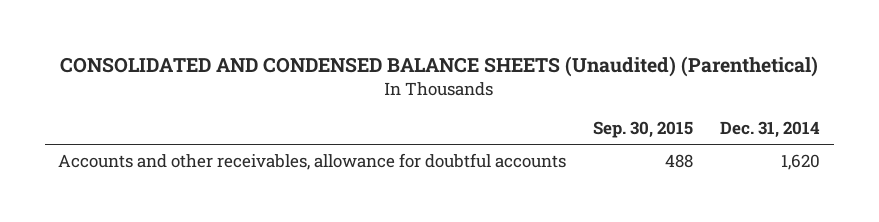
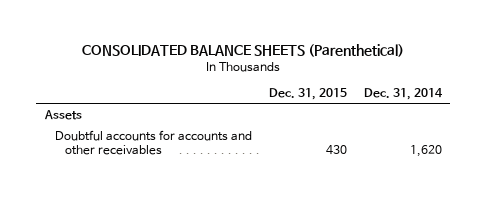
- CONSOLIDATED AND CONDENSED BALANCE SHEETS (Unaudited) (Parenthetical)
+ CONSOLIDATED BALANCE SHEETS (Parenthetical)
- | Sep. 30, 2015 | Dec. 31, 2014
+ | Dec. 31, 2015 | Dec. 31, 2014
- Accounts and other receivables, allowance for doubtful accounts | 488 | 1,620
+ Assets
+ Doubtful accounts for accounts and other receivables | 430 | 1,620

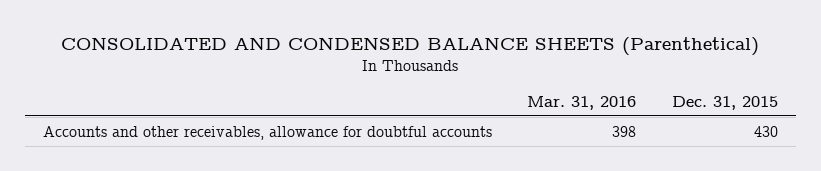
- CONSOLIDATED BALANCE SHEETS (Parenthetical)
+ CONSOLIDATED AND CONDENSED BALANCE SHEETS (Parenthetical)
- | Dec. 31, 2015 | Dec. 31, 2014
+ | Mar. 31, 2016 | Dec. 31, 2015
- Assets
- Doubtful accounts for accounts and other receivables | 430 | 1,620
+ Accounts and other receivables, allowance for doubtful accounts | 398 | 430

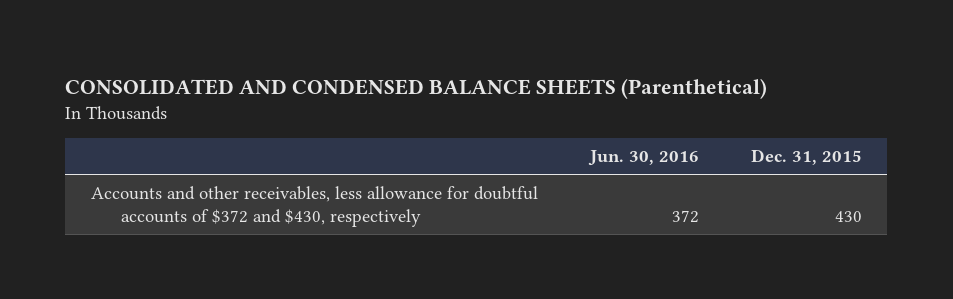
- | Mar. 31, 2016 | Dec. 31, 2015
+ | Jun. 30, 2016 | Dec. 31, 2015
- Accounts and other receivables, allowance for doubtful accounts | 398 | 430
+ Accounts and other receivables, less allowance for doubtful accounts of $372 and $430, respectively | 372 | 430

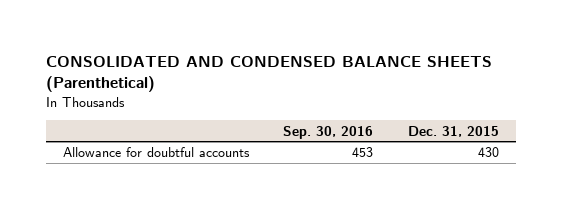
- | Jun. 30, 2016 | Dec. 31, 2015
+ | Sep. 30, 2016 | Dec. 31, 2015
- Accounts and other receivables, less allowance for doubtful accounts of $372 and $430, respectively | 372 | 430
+ Allowance for doubtful accounts | 453 | 430

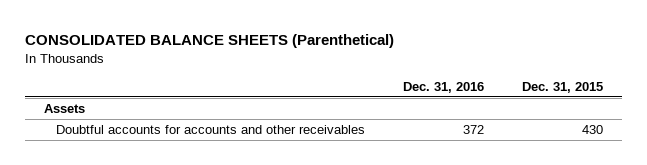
- CONSOLIDATED AND CONDENSED BALANCE SHEETS (Parenthetical)
+ CONSOLIDATED BALANCE SHEETS (Parenthetical)
- | Sep. 30, 2016 | Dec. 31, 2015
+ | Dec. 31, 2016 | Dec. 31, 2015
- Allowance for doubtful accounts | 453 | 430
+ Assets
+ Doubtful accounts for accounts and other receivables | 372 | 430

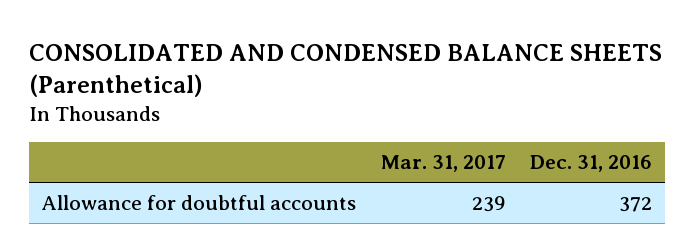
- CONSOLIDATED BALANCE SHEETS (Parenthetical)
+ CONSOLIDATED AND CONDENSED BALANCE SHEETS (Parenthetical)
- | Dec. 31, 2016 | Dec. 31, 2015
+ | Mar. 31, 2017 | Dec. 31, 2016
- Assets
- Doubtful accounts for accounts and other receivables | 372 | 430
+ Allowance for doubtful accounts | 239 | 372

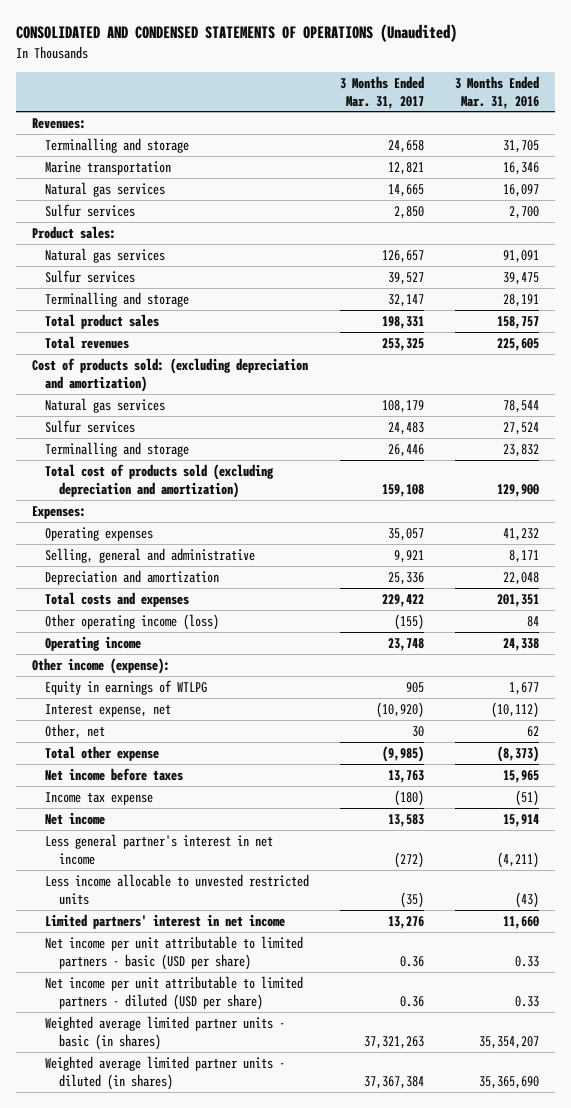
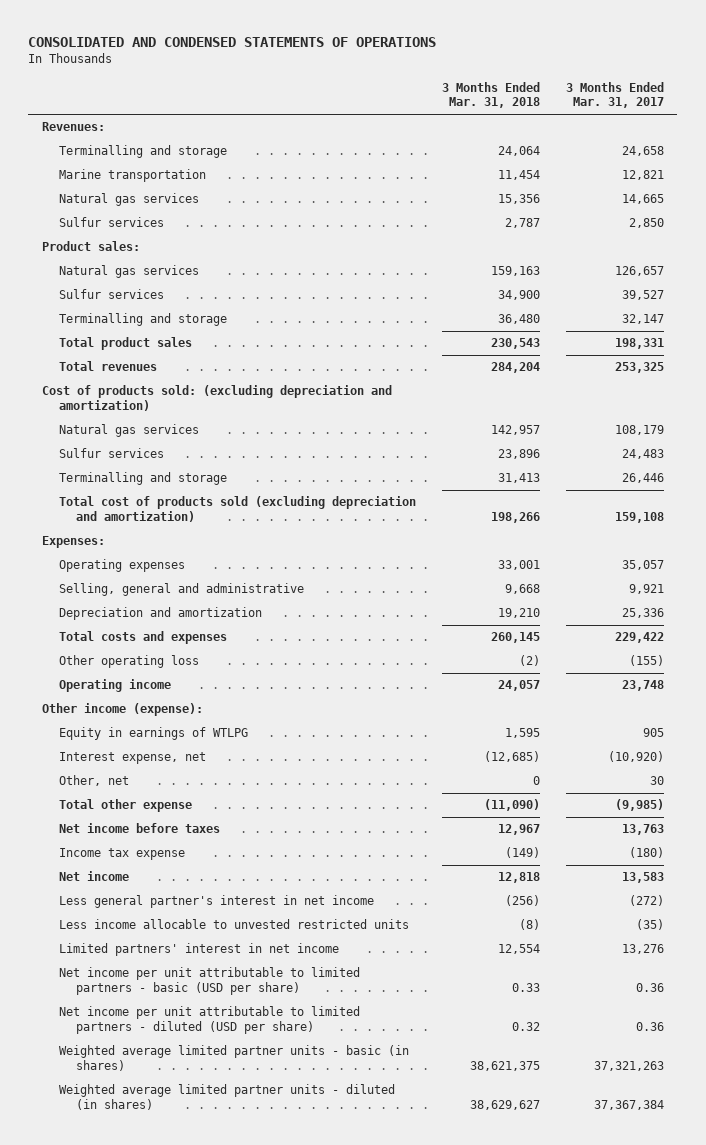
- CONSOLIDATED AND CONDENSED STATEMENTS OF OPERATIONS (Unaudited)
+ CONSOLIDATED AND CONDENSED STATEMENTS OF OPERATIONS
- | 3 Months Ended Mar. 31, 2017 | 3 Months Ended Mar. 31, 2016
+ | 3 Months Ended Mar. 31, 2018 | 3 Months Ended Mar. 31, 2017
- Other operating income (loss) | (155) | 84
+ Other operating loss | (2) | (155)

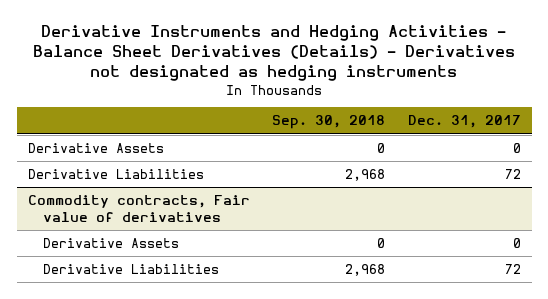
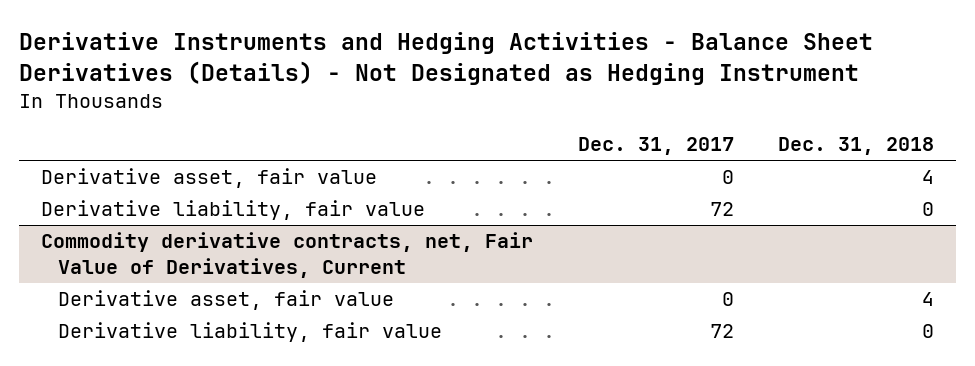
- Derivative Instruments and Hedging Activities - Balance Sheet Derivatives (Details) - Derivatives not designated as hedging instruments
+ Derivative Instruments and Hedging Activities - Balance Sheet Derivatives (Details) - Not Designated as Hedging Instrument
- | Sep. 30, 2018 | Dec. 31, 2017
+ | Dec. 31, 2017 | Dec. 31, 2018
- Derivative Assets | 0 | 0
- Derivative Liabilities | 2,968 | 72
- Commodity contracts, Fair value of derivatives
- Derivative Assets | 0 | 0
- Derivative Liabilities | 2,968 | 72
+ Derivative asset, fair value | 0 | 4
+ Derivative liability, fair value | 72 | 0
+ Commodity derivative contracts, net, Fair Value of Derivatives, Current
+ Derivative asset, fair value | 0 | 4
+ Derivative liability, fair value | 72 | 0

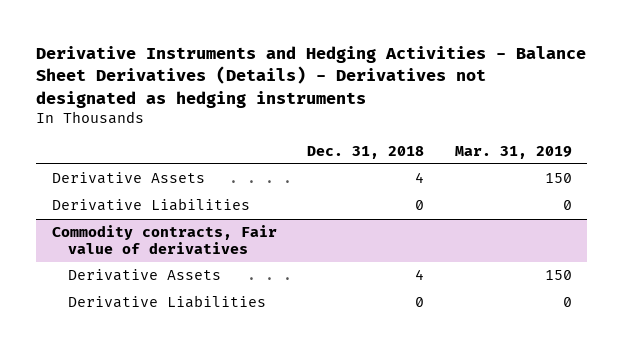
- Derivative Instruments and Hedging Activities - Balance Sheet Derivatives (Details) - Not Designated as Hedging Instrument
+ Derivative Instruments and Hedging Activities - Balance Sheet Derivatives (Details) - Derivatives not designated as hedging instruments
- | Dec. 31, 2017 | Dec. 31, 2018
+ | Dec. 31, 2018 | Mar. 31, 2019
- Derivative asset, fair value | 0 | 4
- Derivative liability, fair value | 72 | 0
- Commodity derivative contracts, net, Fair Value of Derivatives, Current
- Derivative asset, fair value | 0 | 4
- Derivative liability, fair value | 72 | 0
+ Derivative Assets | 4 | 150
+ Derivative Liabilities | 0 | 0
+ Commodity contracts, Fair value of derivatives
+ Derivative Assets | 4 | 150
+ Derivative Liabilities | 0 | 0

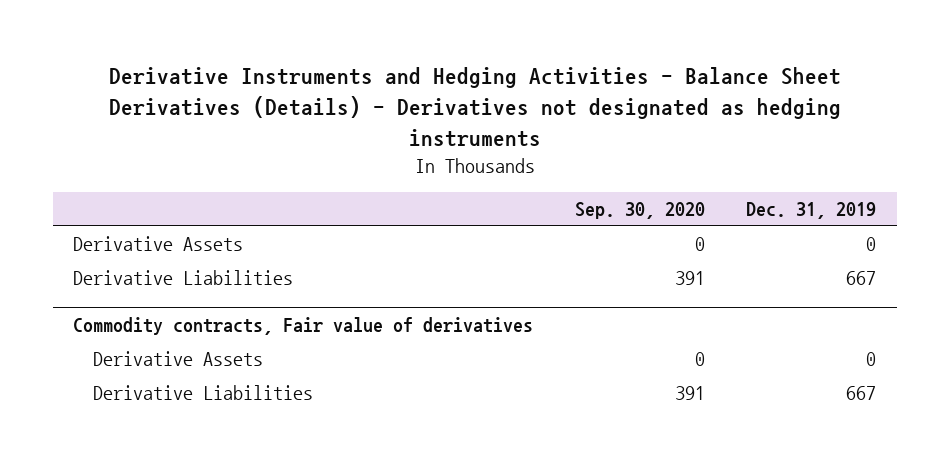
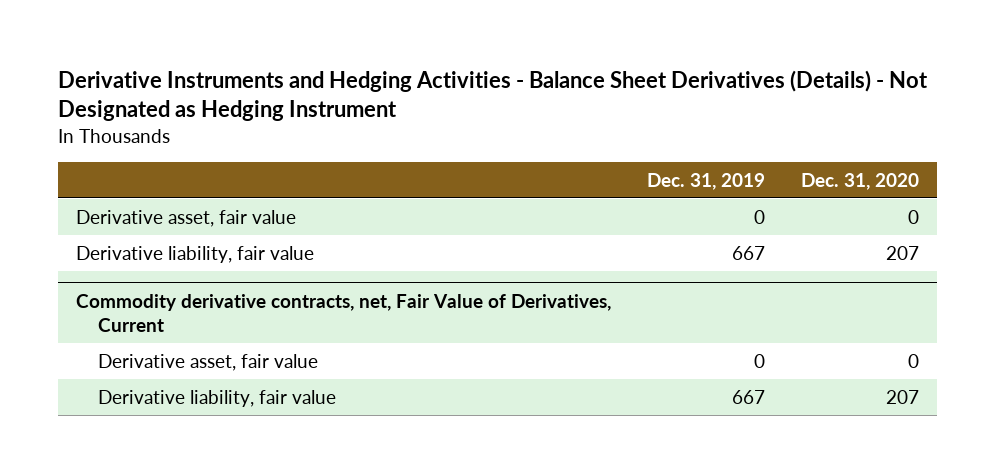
- Derivative Instruments and Hedging Activities - Balance Sheet Derivatives (Details) - Derivatives not designated as hedging instruments
+ Derivative Instruments and Hedging Activities - Balance Sheet Derivatives (Details) - Not Designated as Hedging Instrument
- | Sep. 30, 2020 | Dec. 31, 2019
+ | Dec. 31, 2019 | Dec. 31, 2020
- Derivative Assets | 0 | 0
- Derivative Liabilities | 391 | 667
- Commodity contracts, Fair value of derivatives
- Derivative Assets | 0 | 0
- Derivative Liabilities | 391 | 667
+ Derivative asset, fair value | 0 | 0
+ Derivative liability, fair value | 667 | 207
+ Commodity derivative contracts, net, Fair Value of Derivatives, Current
+ Derivative asset, fair value | 0 | 0
+ Derivative liability, fair value | 667 | 207

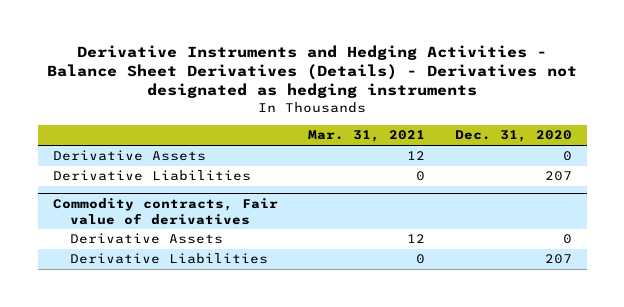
- Derivative Instruments and Hedging Activities - Balance Sheet Derivatives (Details) - Not Designated as Hedging Instrument
+ Derivative Instruments and Hedging Activities - Balance Sheet Derivatives (Details) - Derivatives not designated as hedging instruments
- | Dec. 31, 2019 | Dec. 31, 2020
+ | Mar. 31, 2021 | Dec. 31, 2020
- Derivative asset, fair value | 0 | 0
- Derivative liability, fair value | 667 | 207
- Commodity derivative contracts, net, Fair Value of Derivatives, Current
- Derivative asset, fair value | 0 | 0
- Derivative liability, fair value | 667 | 207
+ Derivative Assets | 12 | 0
+ Derivative Liabilities | 0 | 207
+ Commodity contracts, Fair value of derivatives
+ Derivative Assets | 12 | 0
+ Derivative Liabilities | 0 | 207

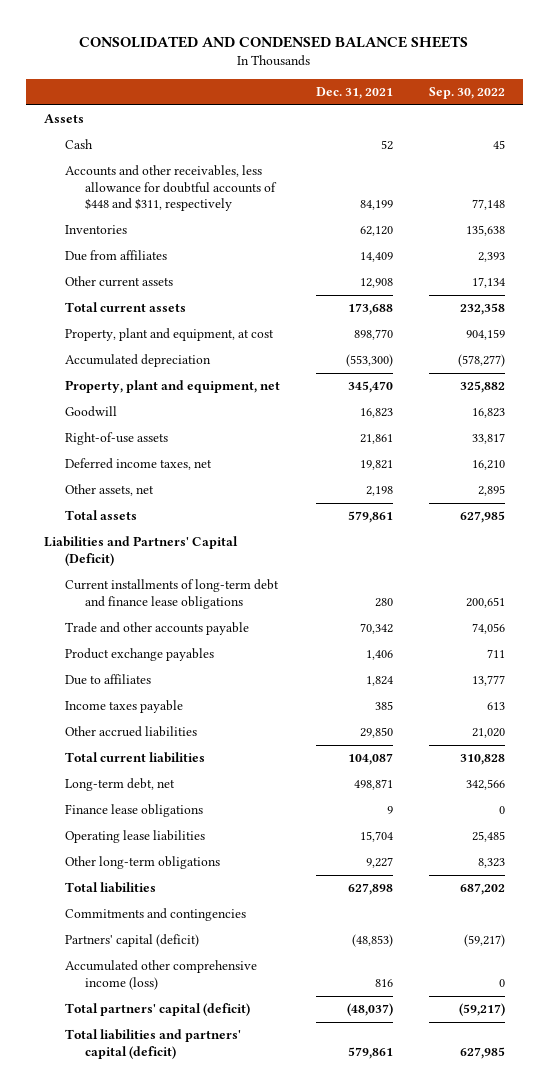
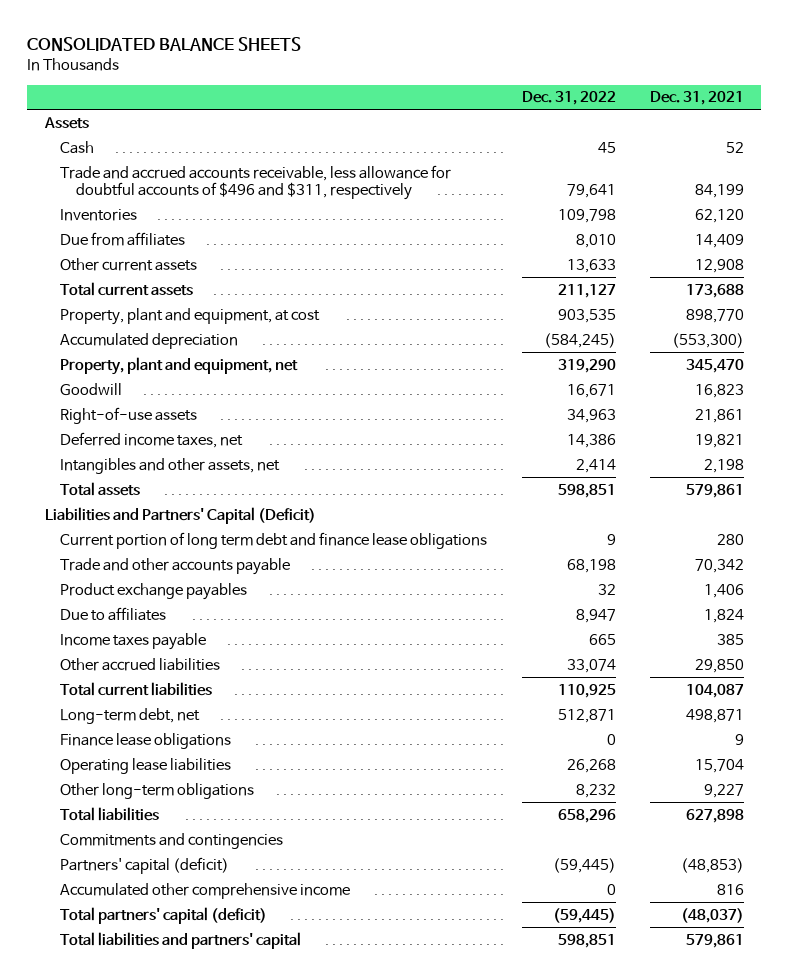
- CONSOLIDATED AND CONDENSED BALANCE SHEETS
+ CONSOLIDATED BALANCE SHEETS
- | Dec. 31, 2021 | Sep. 30, 2022
+ | Dec. 31, 2022 | Dec. 31, 2021
- Accounts and other receivables, less allowance for doubtful accounts of $448 and $311, respectively | 84,199 | 77,148
+ Trade and accrued accounts receivable, less allowance for doubtful accounts of $496 and $311, respectively | 79,641 | 84,199
- Other assets, net | 2,198 | 2,895
+ Intangibles and other assets, net | 2,414 | 2,198
- Current installments of long-term debt and finance lease obligations | 280 | 200,651
+ Current portion of long term debt and finance lease obligations | 9 | 280
- Accumulated other comprehensive income (loss) | 816 | 0
+ Accumulated other comprehensive income | 0 | 816
- Total liabilities and partners' capital (deficit) | 579,861 | 627,985
+ Total liabilities and partners' capital | 598,851 | 579,861

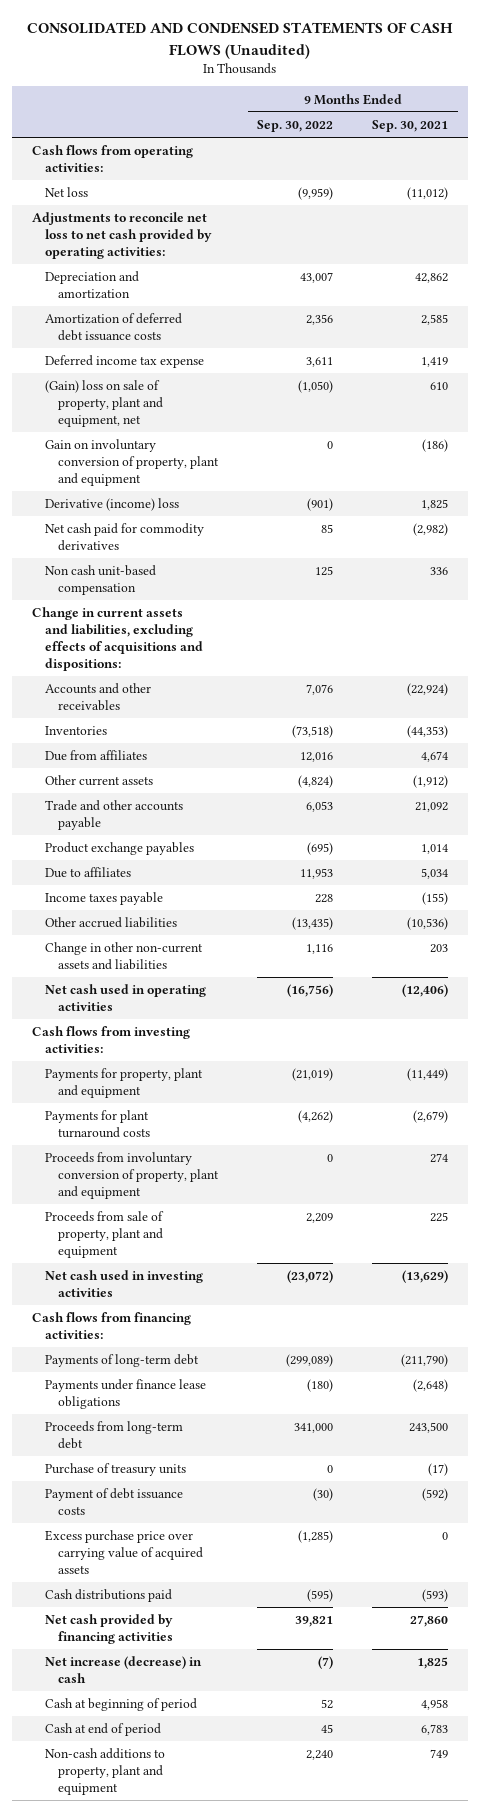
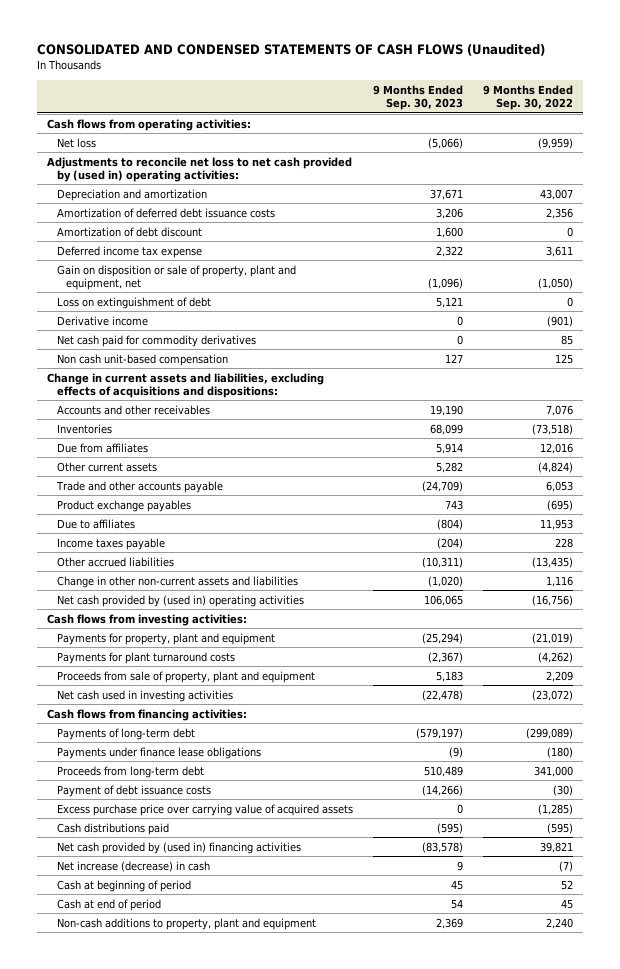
- | 9 Months Ended Sep. 30, 2022 | 9 Months Ended Sep. 30, 2021
+ | 9 Months Ended Sep. 30, 2023 | 9 Months Ended Sep. 30, 2022
- Adjustments to reconcile net loss to net cash provided by operating activities:
+ Adjustments to reconcile net loss to net cash provided by (used in) operating activities:
+ Amortization of debt discount | 1,600 | 0
- (Gain) loss on sale of property, plant and equipment, net | (1,050) | 610
- Gain on involuntary conversion of property, plant and equipment | 0 | (186)
- Derivative (income) loss | (901) | 1,825
+ Gain on disposition or sale of property, plant and equipment, net | (1,096) | (1,050)
+ Loss on extinguishment of debt | 5,121 | 0
+ Derivative income | 0 | (901)
- Net cash used in operating activities | (16,756) | (12,406)
+ Net cash provided by (used in) operating activities | 106,065 | (16,756)
- Proceeds from involuntary conversion of property, plant and equipment | 0 | 274
- Purchase of treasury units | 0 | (17)
- Net cash provided by financing activities | 39,821 | 27,860
+ Net cash provided by (used in) financing activities | (83,578) | 39,821

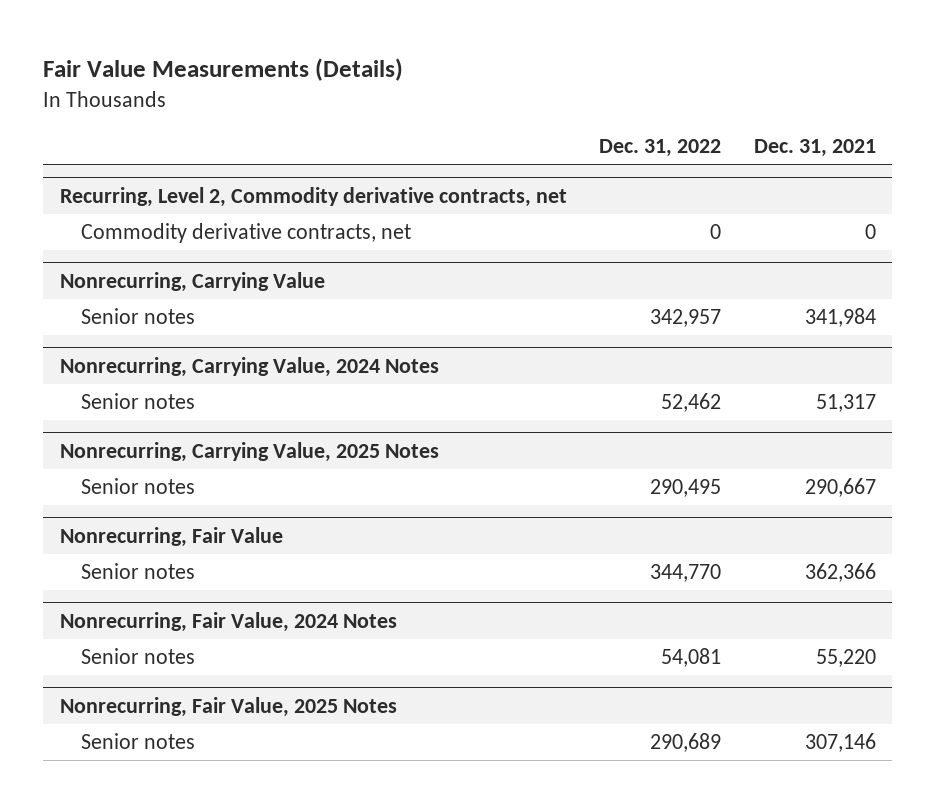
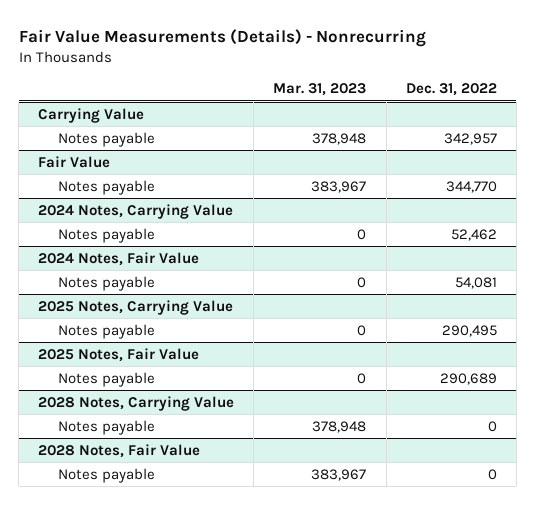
- Fair Value Measurements (Details)
+ Fair Value Measurements (Details) - Nonrecurring
- | Dec. 31, 2022 | Dec. 31, 2021
+ | Mar. 31, 2023 | Dec. 31, 2022
- Recurring, Level 2, Commodity derivative contracts, net
- Commodity derivative contracts, net | 0 | 0
- Nonrecurring, Carrying Value
- Senior notes | 342,957 | 341,984
- Nonrecurring, Carrying Value, 2024 Notes
- Senior notes | 52,462 | 51,317
- Nonrecurring, Carrying Value, 2025 Notes
- Senior notes | 290,495 | 290,667
- Nonrecurring, Fair Value
- Senior notes | 344,770 | 362,366
- Nonrecurring, Fair Value, 2024 Notes
- Senior notes | 54,081 | 55,220
- Nonrecurring, Fair Value, 2025 Notes
- Senior notes | 290,689 | 307,146
+ Carrying Value
+ Notes payable | 378,948 | 342,957
+ Fair Value
+ Notes payable | 383,967 | 344,770
+ 2024 Notes, Carrying Value
+ Notes payable | 0 | 52,462
+ 2024 Notes, Fair Value
+ Notes payable | 0 | 54,081
+ 2025 Notes, Carrying Value
+ Notes payable | 0 | 290,495
+ 2025 Notes, Fair Value
+ Notes payable | 0 | 290,689
+ 2028 Notes, Carrying Value
+ Notes payable | 378,948 | 0
+ 2028 Notes, Fair Value
+ Notes payable | 383,967 | 0

